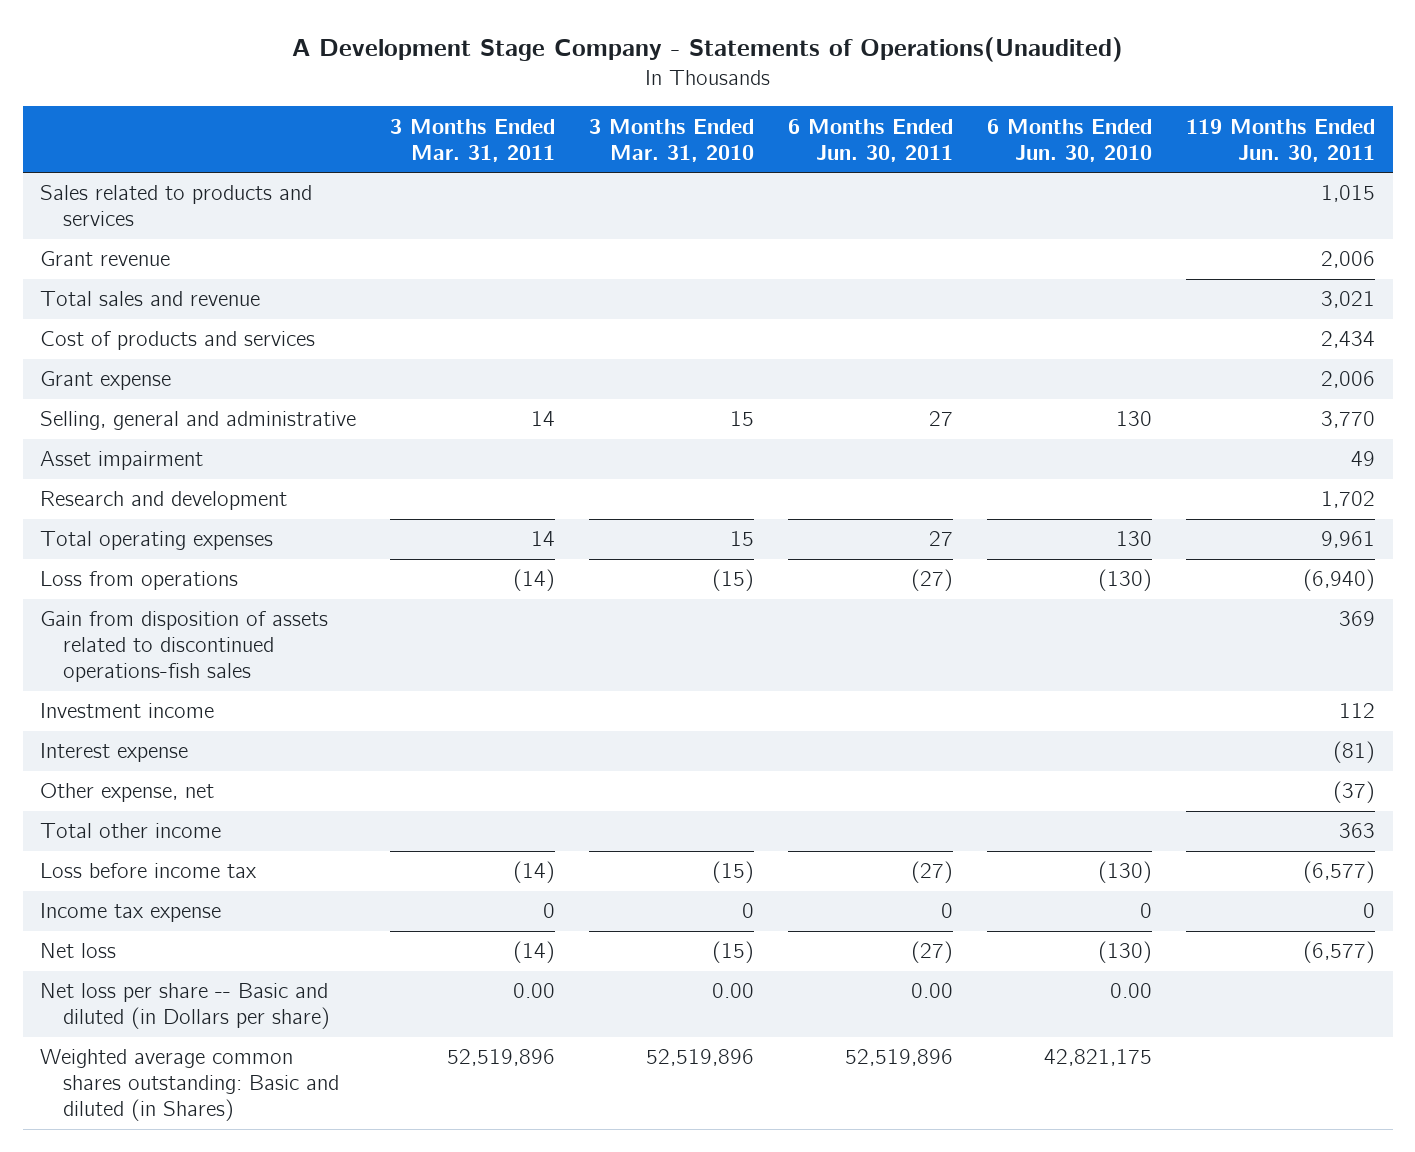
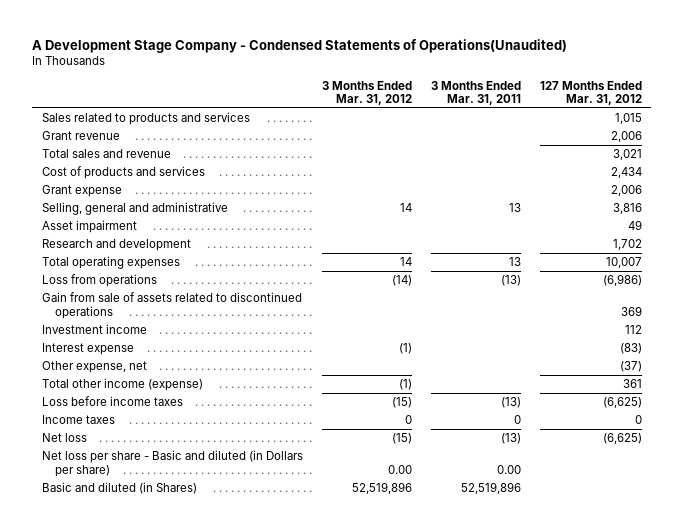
- A Development Stage Company - Statements of Operations(Unaudited)
+ A Development Stage Company - Condensed Statements of Operations(Unaudited)
- | 3 Months Ended Mar. 31, 2011 | 3 Months Ended Mar. 31, 2010 | 6 Months Ended Jun. 30, 2011 | 6 Months Ended Jun. 30, 2010 | 119 Months Ended Jun. 30, 2011
+ | 3 Months Ended Mar. 31, 2012 | 3 Months Ended Mar. 31, 2011 | 127 Months Ended Mar. 31, 2012
- Selling, general and administrative | 14 | 15 | 27 | 130 | 3,770
+ Selling, general and administrative | 14 | 13 | 3,816
- Total operating expenses | 14 | 15 | 27 | 130 | 9,961
- Loss from operations | (14) | (15) | (27) | (130) | (6,940)
- Gain from disposition of assets related to discontinued operations-fish sales | | | | | 369
+ Total operating expenses | 14 | 13 | 10,007
+ Loss from operations | (14) | (13) | (6,986)
+ Gain from sale of assets related to discontinued operations | | | 369
- Total other income | | | | | 363
- Loss before income tax | (14) | (15) | (27) | (130) | (6,577)
- Income tax expense | 0 | 0 | 0 | 0 | 0
- Net loss | (14) | (15) | (27) | (130) | (6,577)
- Net loss per share -- Basic and diluted (in Dollars per share) | 0.00 | 0.00 | 0.00 | 0.00 |
- Weighted average common shares outstanding: Basic and diluted (in Shares) | 52,519,896 | 52,519,896 | 52,519,896 | 42,821,175 |
+ Total other income (expense) | (1) | | 361
+ Loss before income taxes | (15) | (13) | (6,625)
+ Income taxes | 0 | 0 | 0
+ Net loss | (15) | (13) | (6,625)
+ Net loss per share - Basic and diluted (in Dollars per share) | 0.00 | 0.00 |
+ Basic and diluted (in Shares) | 52,519,896 | 52,519,896 |

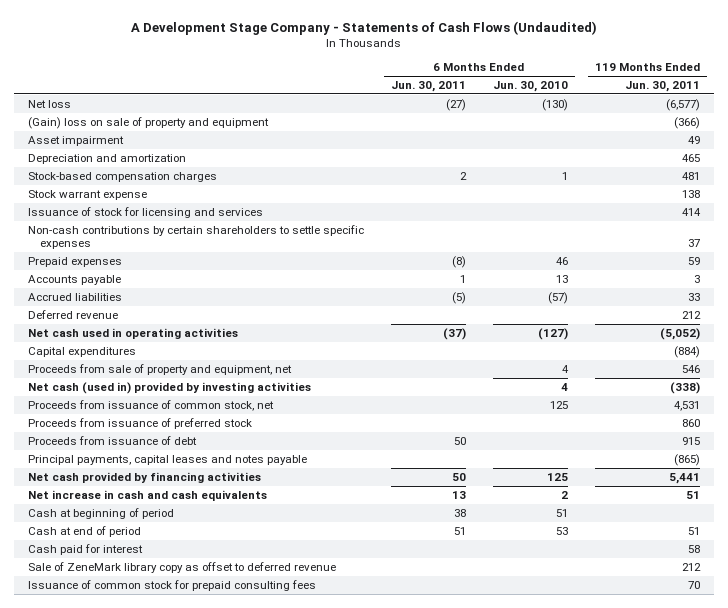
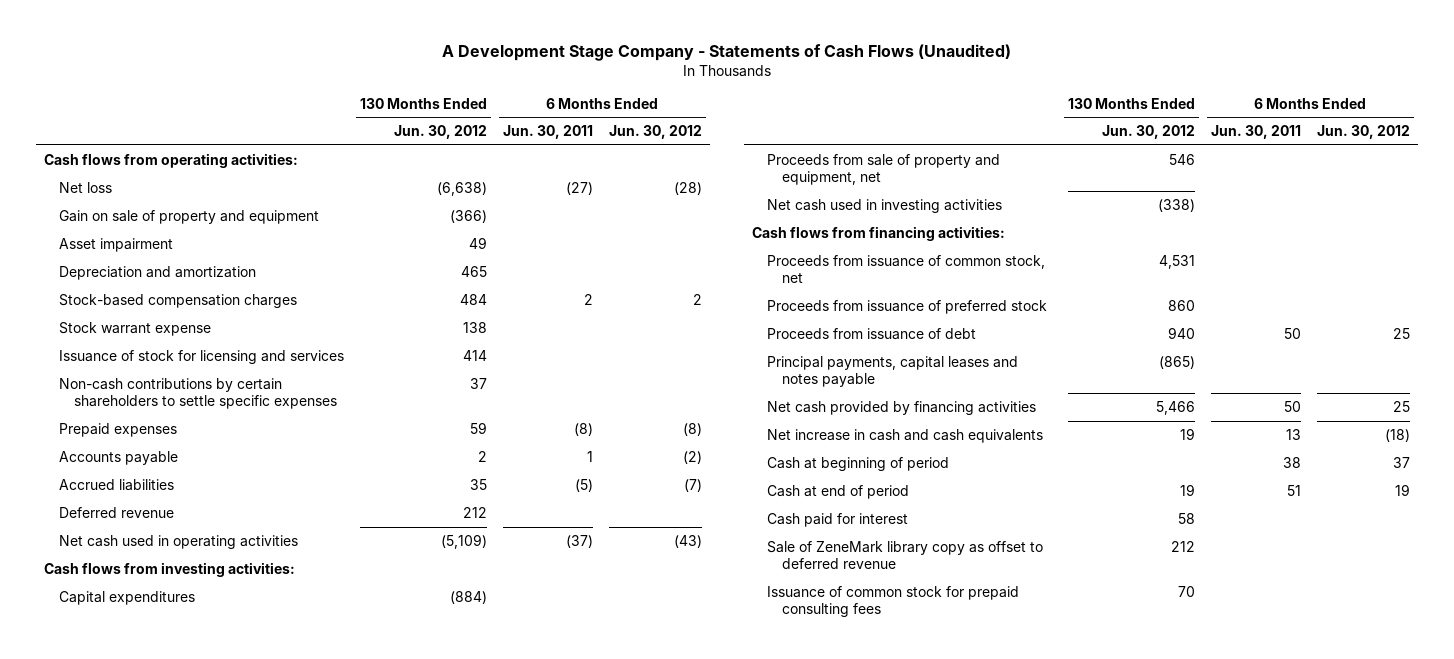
- A Development Stage Company - Statements of Cash Flows (Undaudited)
+ A Development Stage Company - Statements of Cash Flows (Unaudited)
- | 6 Months Ended Jun. 30, 2011 | 6 Months Ended Jun. 30, 2010 | 119 Months Ended Jun. 30, 2011
+ | 130 Months Ended Jun. 30, 2012 | 6 Months Ended Jun. 30, 2011 | 6 Months Ended Jun. 30, 2012
+ Cash flows from operating activities:
- (Gain) loss on sale of property and equipment | | | (366)
+ Gain on sale of property and equipment | (366) | |
+ Cash flows from investing activities:
- Net cash (used in) provided by investing activities | | 4 | (338)
+ Net cash used in investing activities | (338) | |
+ Cash flows from financing activities:

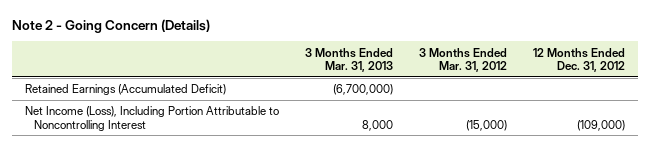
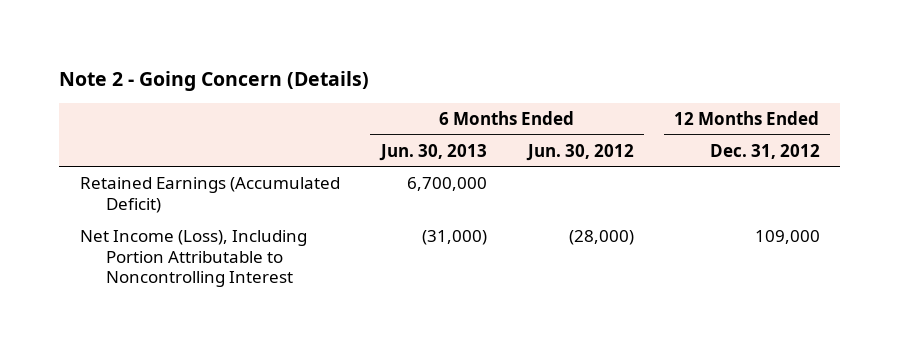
- | 3 Months Ended Mar. 31, 2013 | 3 Months Ended Mar. 31, 2012 | 12 Months Ended Dec. 31, 2012
+ | 6 Months Ended Jun. 30, 2013 | 6 Months Ended Jun. 30, 2012 | 12 Months Ended Dec. 31, 2012
- Net Income (Loss), Including Portion Attributable to Noncontrolling Interest | 8,000 | (15,000) | (109,000)
+ Net Income (Loss), Including Portion Attributable to Noncontrolling Interest | (31,000) | (28,000) | 109,000

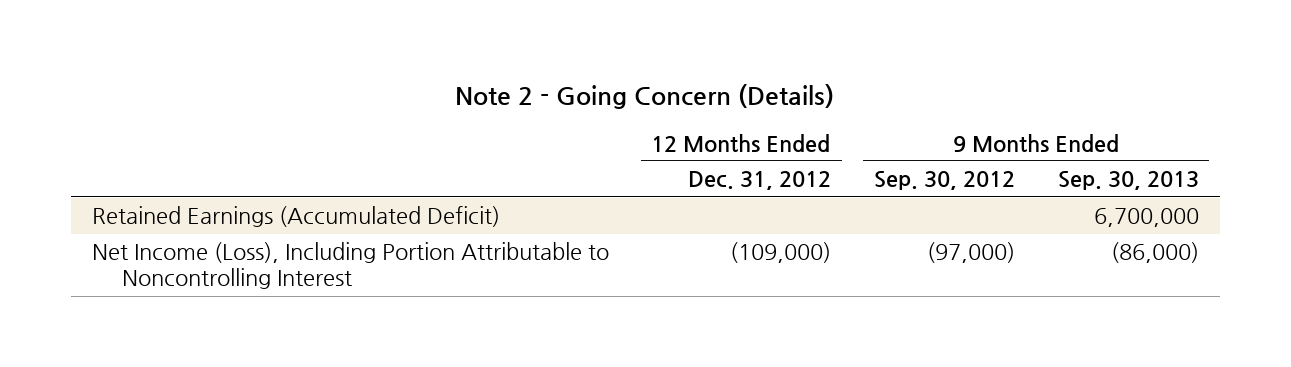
- | 6 Months Ended Jun. 30, 2013 | 6 Months Ended Jun. 30, 2012 | 12 Months Ended Dec. 31, 2012
+ | 12 Months Ended Dec. 31, 2012 | 9 Months Ended Sep. 30, 2012 | 9 Months Ended Sep. 30, 2013
- Net Income (Loss), Including Portion Attributable to Noncontrolling Interest | (31,000) | (28,000) | 109,000
+ Net Income (Loss), Including Portion Attributable to Noncontrolling Interest | (109,000) | (97,000) | (86,000)

